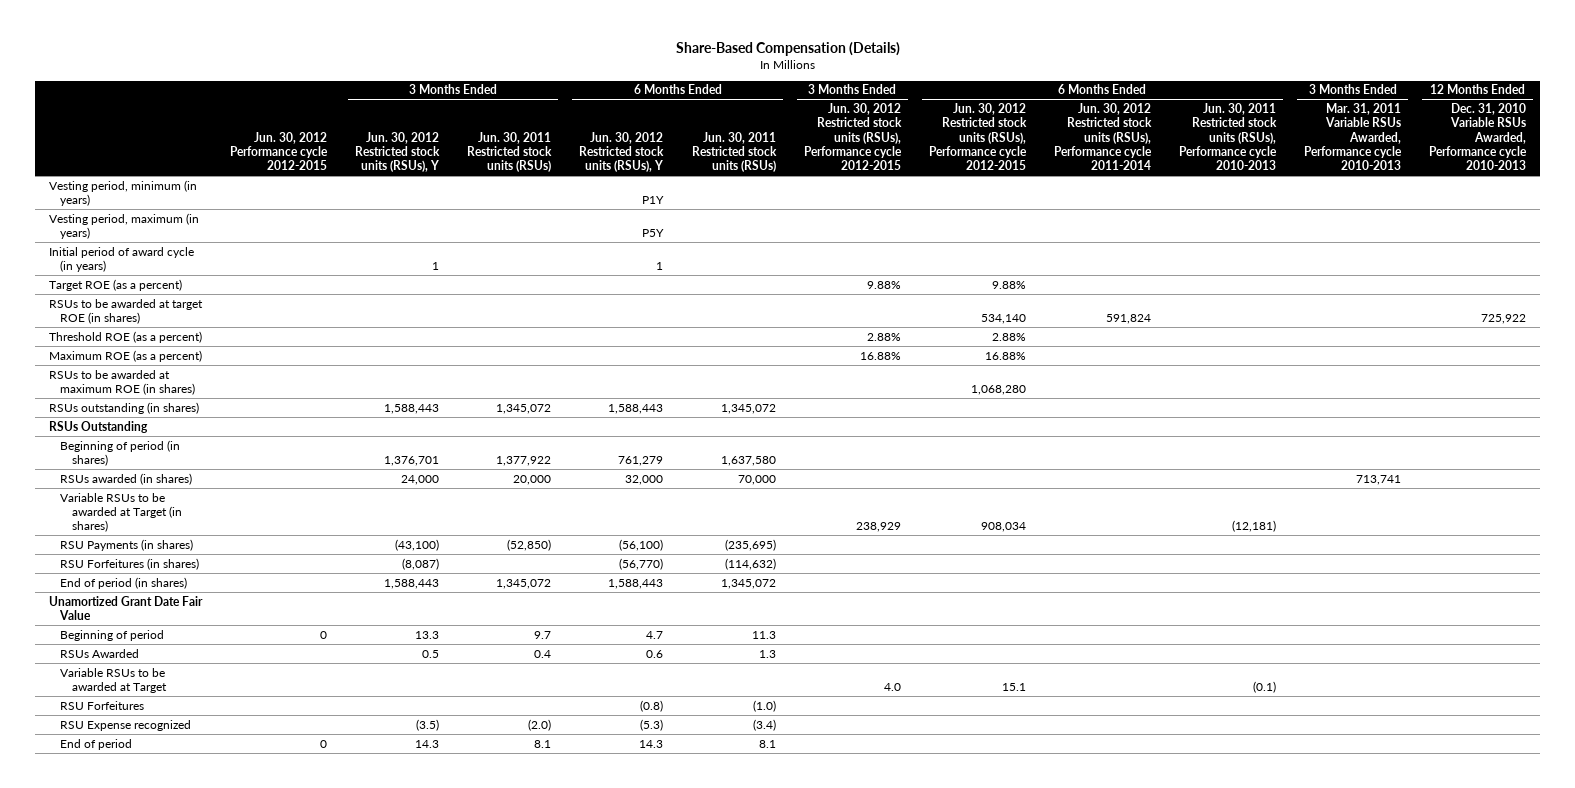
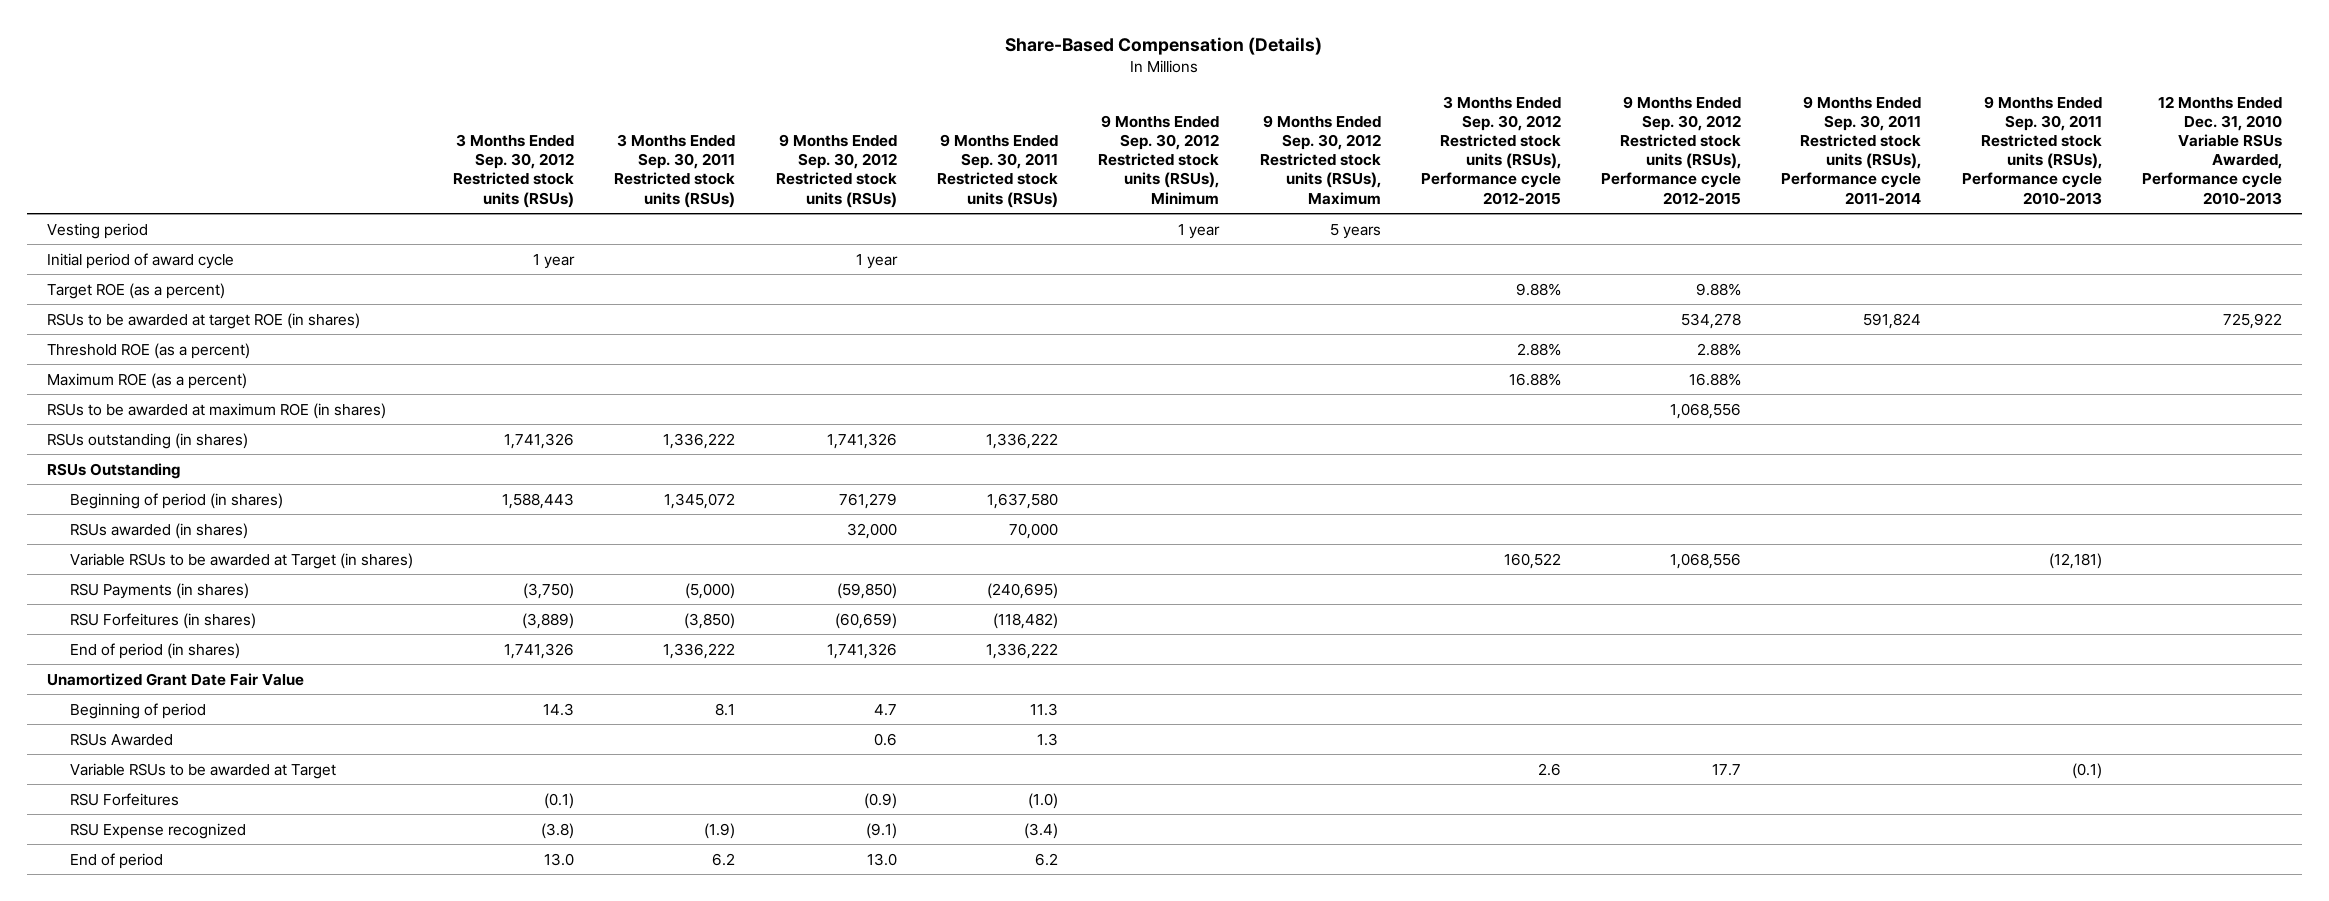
- | Jun. 30, 2012 Performance cycle 2012-2015 | 3 Months Ended Jun. 30, 2012 Restricted stock units (RSUs), Y | 3 Months Ended Jun. 30, 2011 Restricted stock units (RSUs) | 6 Months Ended Jun. 30, 2012 Restricted stock units (RSUs), Y | 6 Months Ended Jun. 30, 2011 Restricted stock units (RSUs) | 3 Months Ended Jun. 30, 2012 Restricted stock units (RSUs), Performance cycle 2012-2015 | 6 Months Ended Jun. 30, 2012 Restricted stock units (RSUs), Performance cycle 2012-2015 | 6 Months Ended Jun. 30, 2012 Restricted stock units (RSUs), Performance cycle 2011-2014 | 6 Months Ended Jun. 30, 2011 Restricted stock units (RSUs), Performance cycle 2010-2013 | 3 Months Ended Mar. 31, 2011 Variable RSUs Awarded, Performance cycle 2010-2013 | 12 Months Ended Dec. 31, 2010 Variable RSUs Awarded, Performance cycle 2010-2013
+ | 3 Months Ended Sep. 30, 2012 Restricted stock units (RSUs) | 3 Months Ended Sep. 30, 2011 Restricted stock units (RSUs) | 9 Months Ended Sep. 30, 2012 Restricted stock units (RSUs) | 9 Months Ended Sep. 30, 2011 Restricted stock units (RSUs) | 9 Months Ended Sep. 30, 2012 Restricted stock units (RSUs), Minimum | 9 Months Ended Sep. 30, 2012 Restricted stock units (RSUs), Maximum | 3 Months Ended Sep. 30, 2012 Restricted stock units (RSUs), Performance cycle 2012-2015 | 9 Months Ended Sep. 30, 2012 Restricted stock units (RSUs), Performance cycle 2012-2015 | 9 Months Ended Sep. 30, 2011 Restricted stock units (RSUs), Performance cycle 2011-2014 | 9 Months Ended Sep. 30, 2011 Restricted stock units (RSUs), Performance cycle 2010-2013 | 12 Months Ended Dec. 31, 2010 Variable RSUs Awarded, Performance cycle 2010-2013
- Vesting period, minimum (in years) | | | | P1Y | | | | | | |
- Vesting period, maximum (in years) | | | | P5Y | | | | | | |
- Initial period of award cycle (in years) | | 1 | | 1 | | | | | | |
+ Vesting period | | | | | 1 year | 5 years | | | | |
+ Initial period of award cycle | 1 year | | 1 year | | | | | | | |

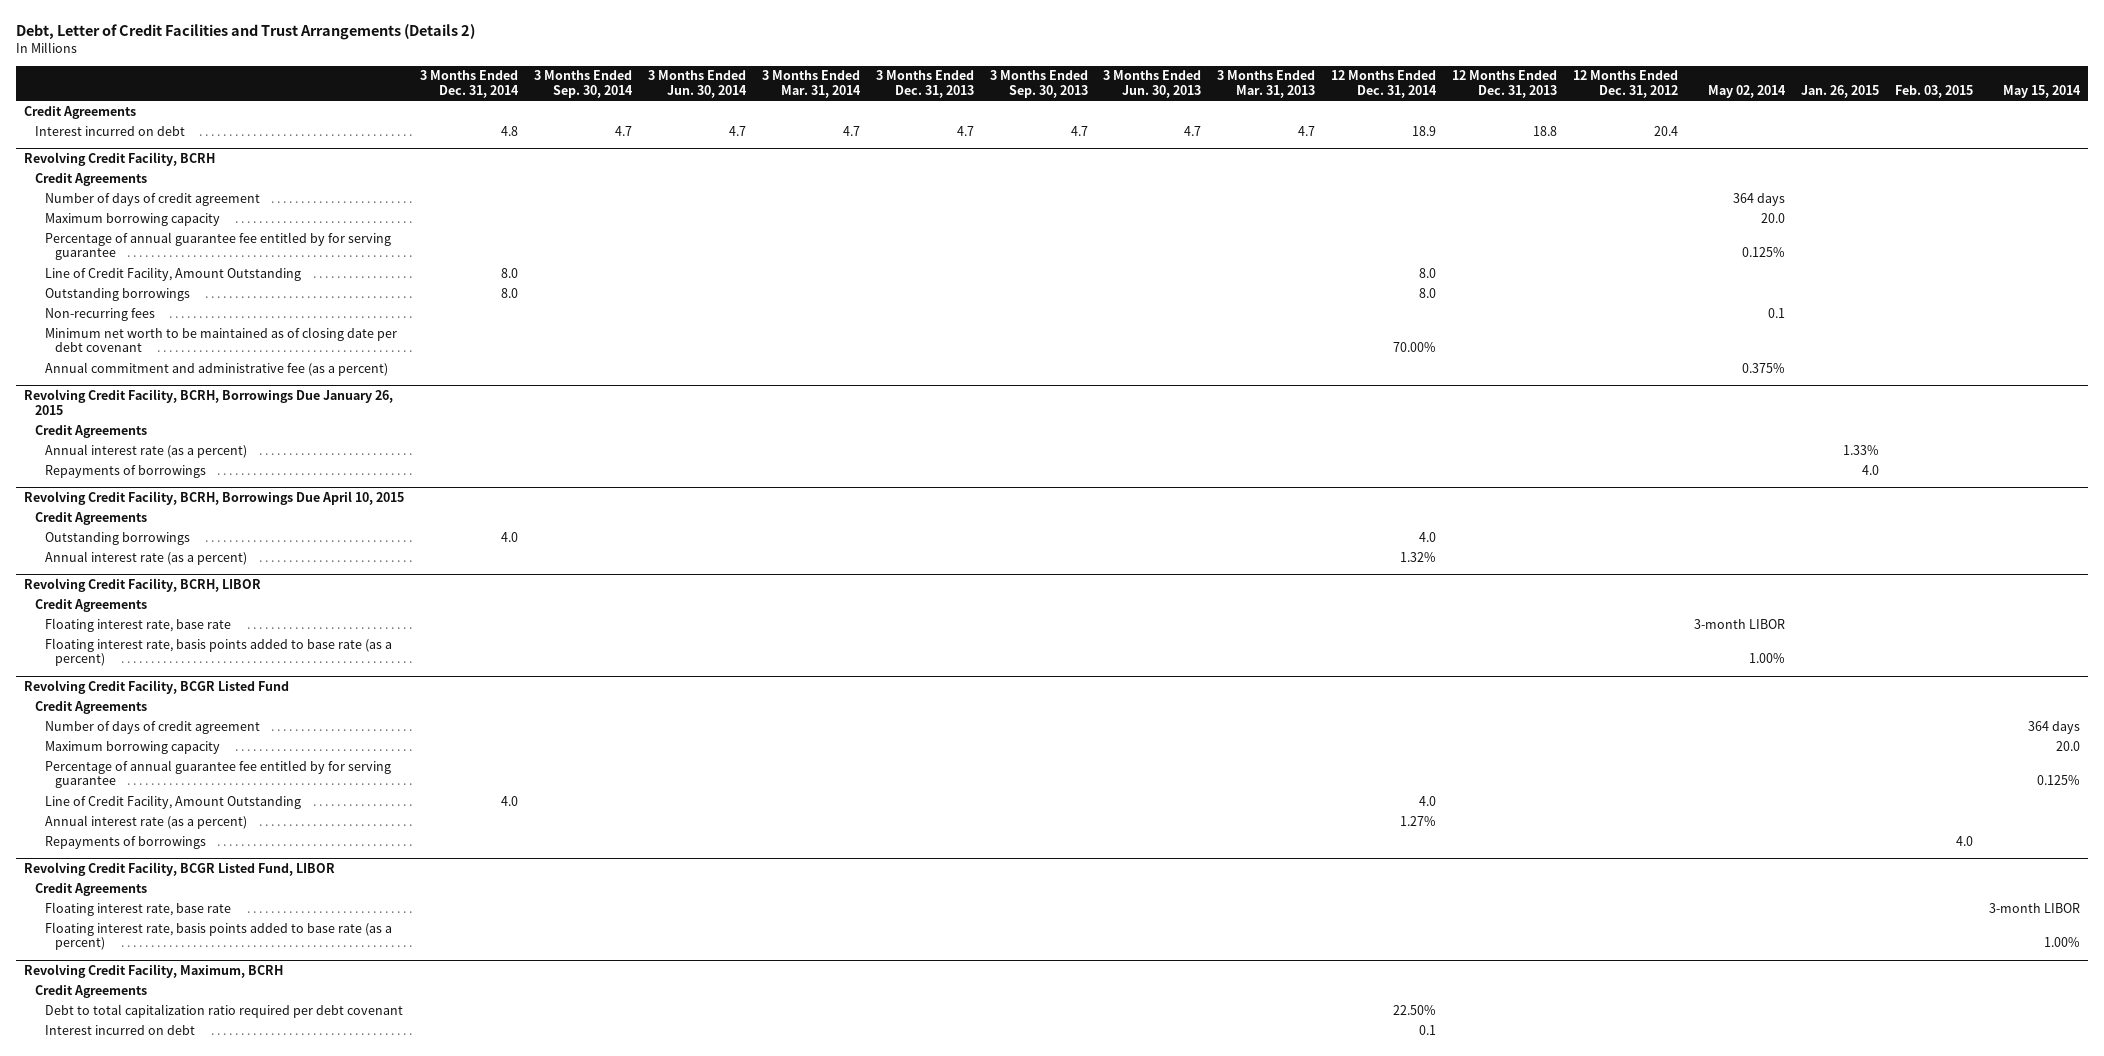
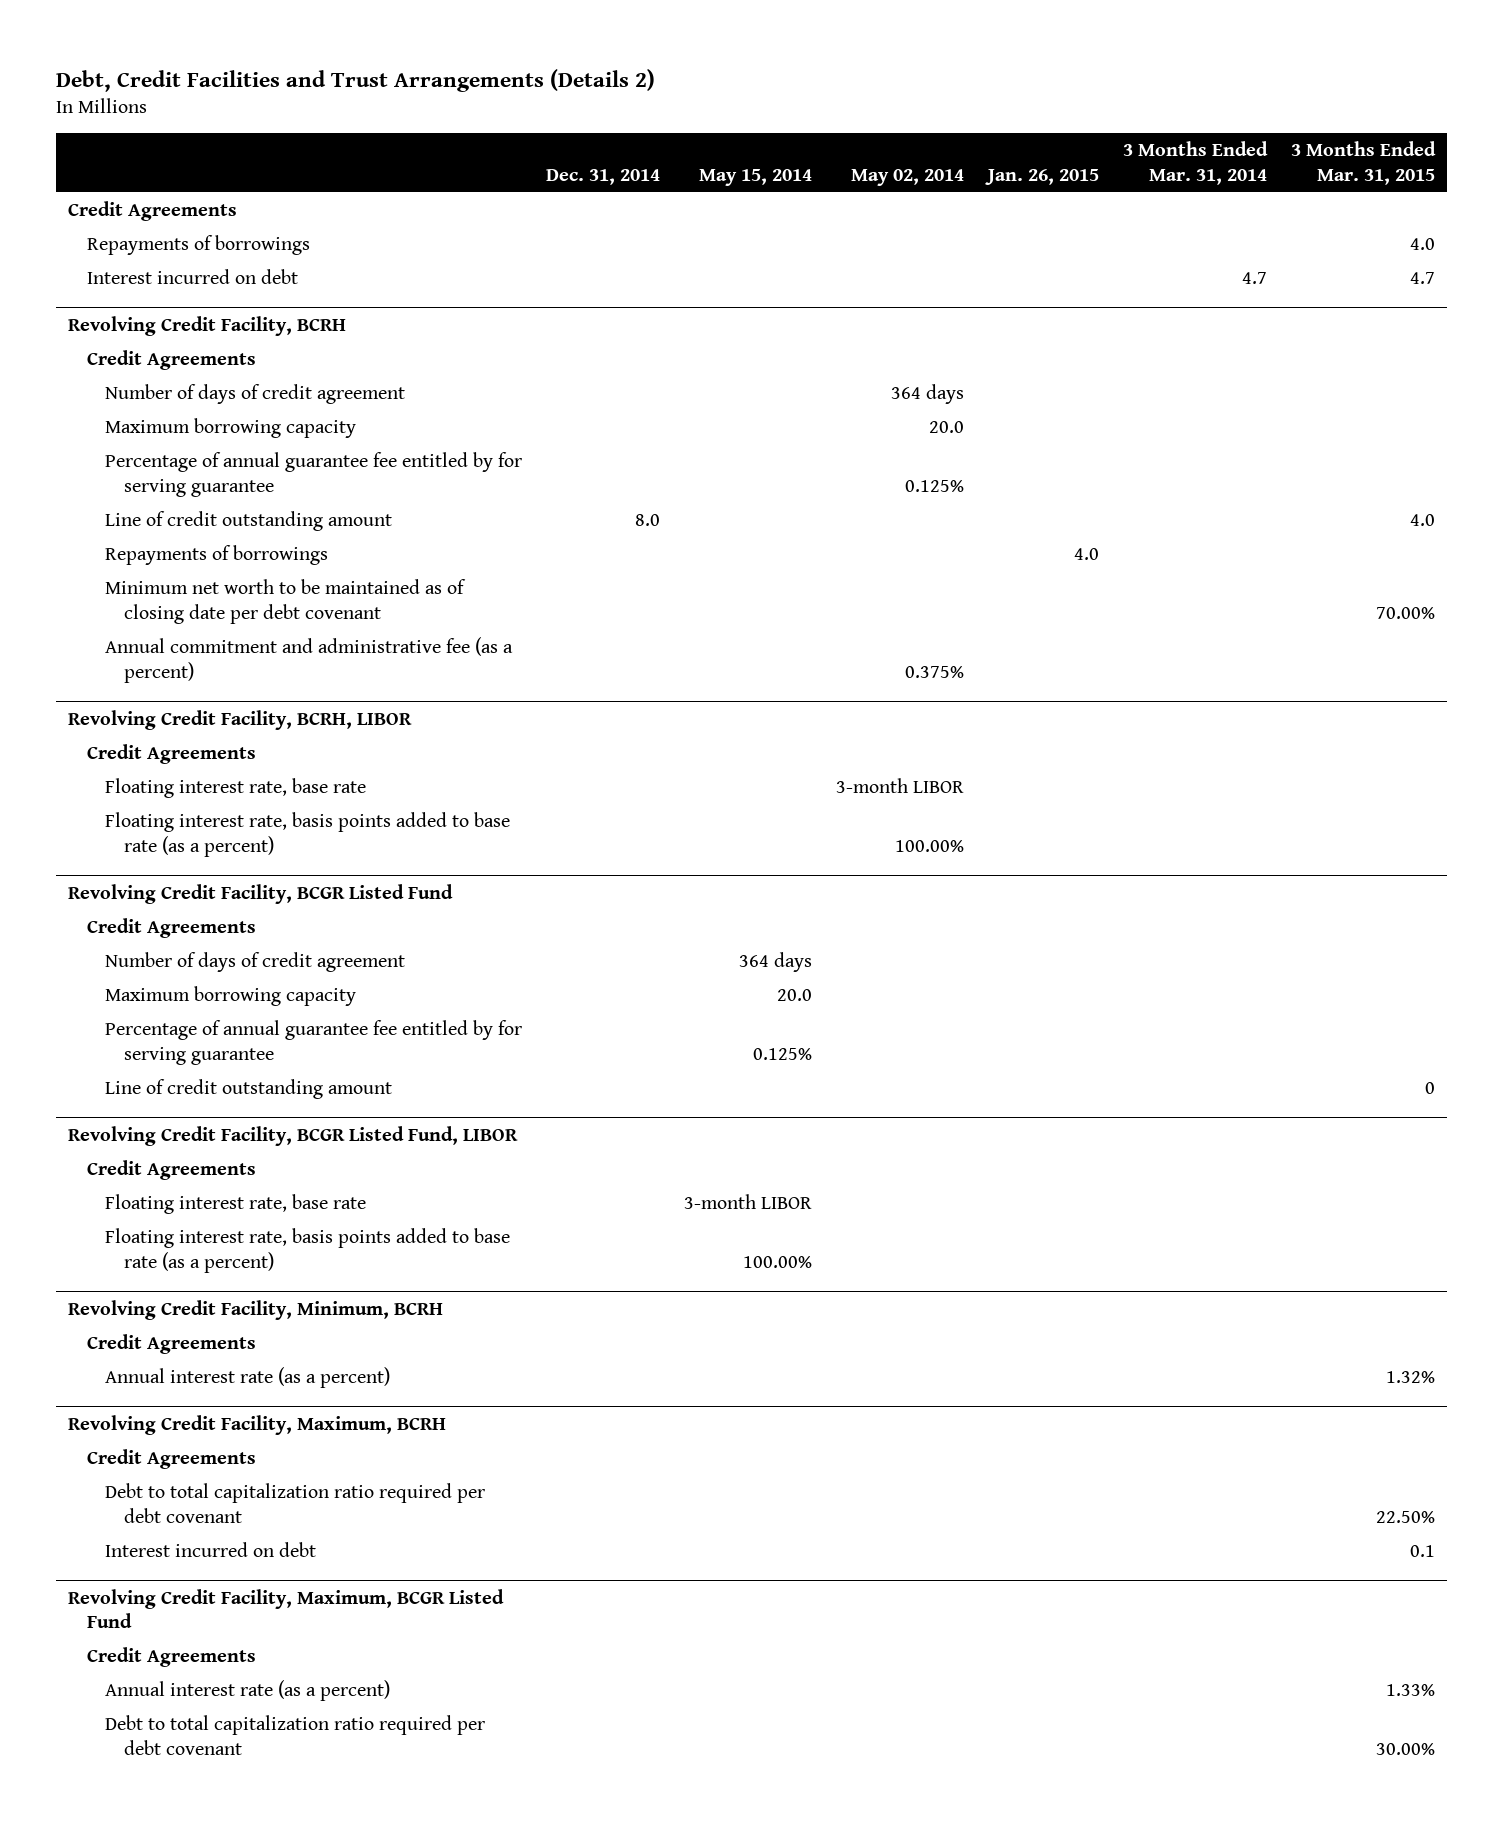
- Debt, Letter of Credit Facilities and Trust Arrangements (Details 2)
+ Debt, Credit Facilities and Trust Arrangements (Details 2)
- | 3 Months Ended Dec. 31, 2014 | 3 Months Ended Sep. 30, 2014 | 3 Months Ended Jun. 30, 2014 | 3 Months Ended Mar. 31, 2014 | 3 Months Ended Dec. 31, 2013 | 3 Months Ended Sep. 30, 2013 | 3 Months Ended Jun. 30, 2013 | 3 Months Ended Mar. 31, 2013 | 12 Months Ended Dec. 31, 2014 | 12 Months Ended Dec. 31, 2013 | 12 Months Ended Dec. 31, 2012 | May 02, 2014 | Jan. 26, 2015 | Feb. 03, 2015 | May 15, 2014
+ | Dec. 31, 2014 | May 15, 2014 | May 02, 2014 | Jan. 26, 2015 | 3 Months Ended Mar. 31, 2014 | 3 Months Ended Mar. 31, 2015
+ Repayments of borrowings | | | | | | 4.0
@ Revolving Credit Facility, BCRH
- Line of Credit Facility, Amount Outstanding | 8.0 | | | | | | | | 8.0 | | | | | |
- Outstanding borrowings | 8.0 | | | | | | | | 8.0 | | | | | |
- Non-recurring fees | | | | | | | | | | | | 0.1 | | |
+ Line of credit outstanding amount | 8.0 | | | | | 4.0
+ Repayments of borrowings | | | | 4.0 | |
- Revolving Credit Facility, BCRH, Borrowings Due January 26, 2015
- Credit Agreements
- Annual interest rate (as a percent) | | | | | | | | | | | | | 1.33% | |
- Repayments of borrowings | | | | | | | | | | | | | 4.0 | |
- Revolving Credit Facility, BCRH, Borrowings Due April 10, 2015
- Credit Agreements
- Outstanding borrowings | 4.0 | | | | | | | | 4.0 | | | | | |
- Annual interest rate (as a percent) | | | | | | | | | 1.32% | | | | | |
@ Revolving Credit Facility, BCRH, LIBOR
- Floating interest rate, basis points added to base rate (as a percent) | | | | | | | | | | | | 1.00% | | |
+ Floating interest rate, basis points added to base rate (as a percent) | | | 100.00% | | |
@ Revolving Credit Facility, BCGR Listed Fund
- Line of Credit Facility, Amount Outstanding | 4.0 | | | | | | | | 4.0 | | | | | |
- Annual interest rate (as a percent) | | | | | | | | | 1.27% | | | | | |
- Repayments of borrowings | | | | | | | | | | | | | | 4.0 |
+ Line of credit outstanding amount | | | | | | 0
@ Revolving Credit Facility, BCGR Listed Fund, LIBOR
- Floating interest rate, basis points added to base rate (as a percent) | | | | | | | | | | | | | | | 1.00%
+ Floating interest rate, basis points added to base rate (as a percent) | | 100.00% | | | |
+ Revolving Credit Facility, Minimum, BCRH
+ Credit Agreements
+ Annual interest rate (as a percent) | | | | | | 1.32%
+ Revolving Credit Facility, Maximum, BCGR Listed Fund
+ Credit Agreements
+ Annual interest rate (as a percent) | | | | | | 1.33%
+ Debt to total capitalization ratio required per debt covenant | | | | | | 30.00%

